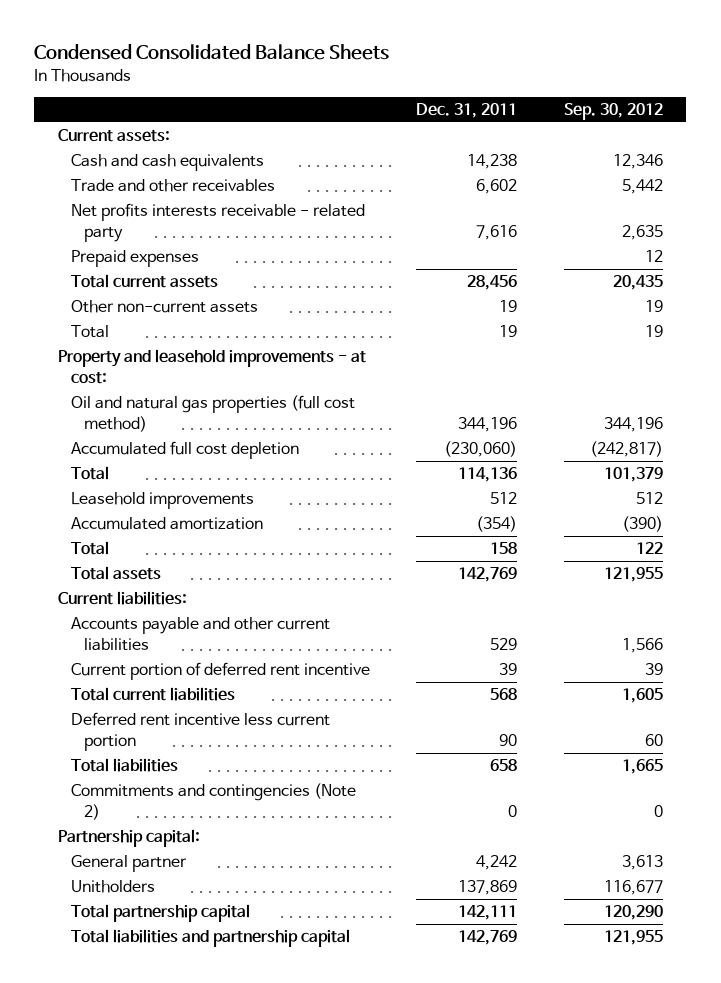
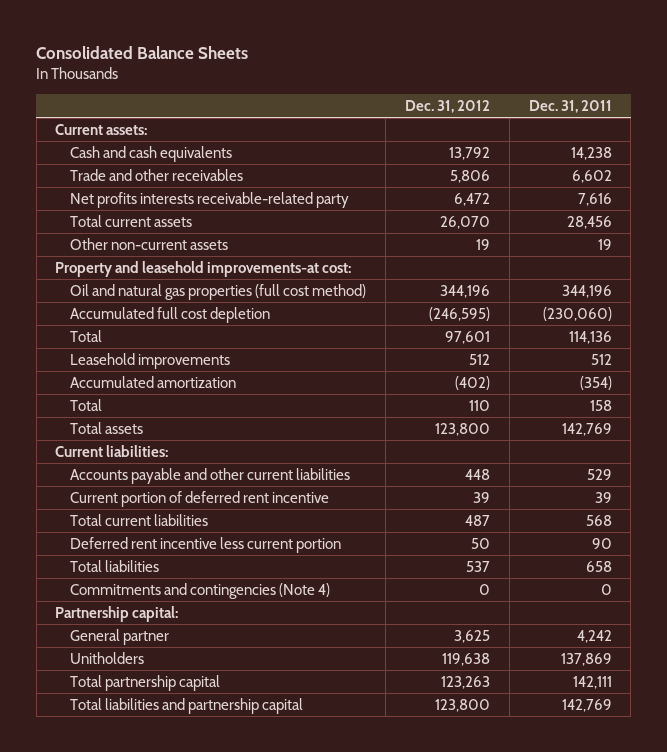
- Condensed Consolidated Balance Sheets
+ Consolidated Balance Sheets
- | Dec. 31, 2011 | Sep. 30, 2012
+ | Dec. 31, 2012 | Dec. 31, 2011
- Net profits interests receivable - related party | 7,616 | 2,635
- Prepaid expenses | | 12
+ Net profits interests receivable-related party | 6,472 | 7,616
- Total | 19 | 19
- Property and leasehold improvements - at cost:
+ Property and leasehold improvements-at cost:
- Commitments and contingencies (Note 2) | 0 | 0
+ Commitments and contingencies (Note 4) | 0 | 0

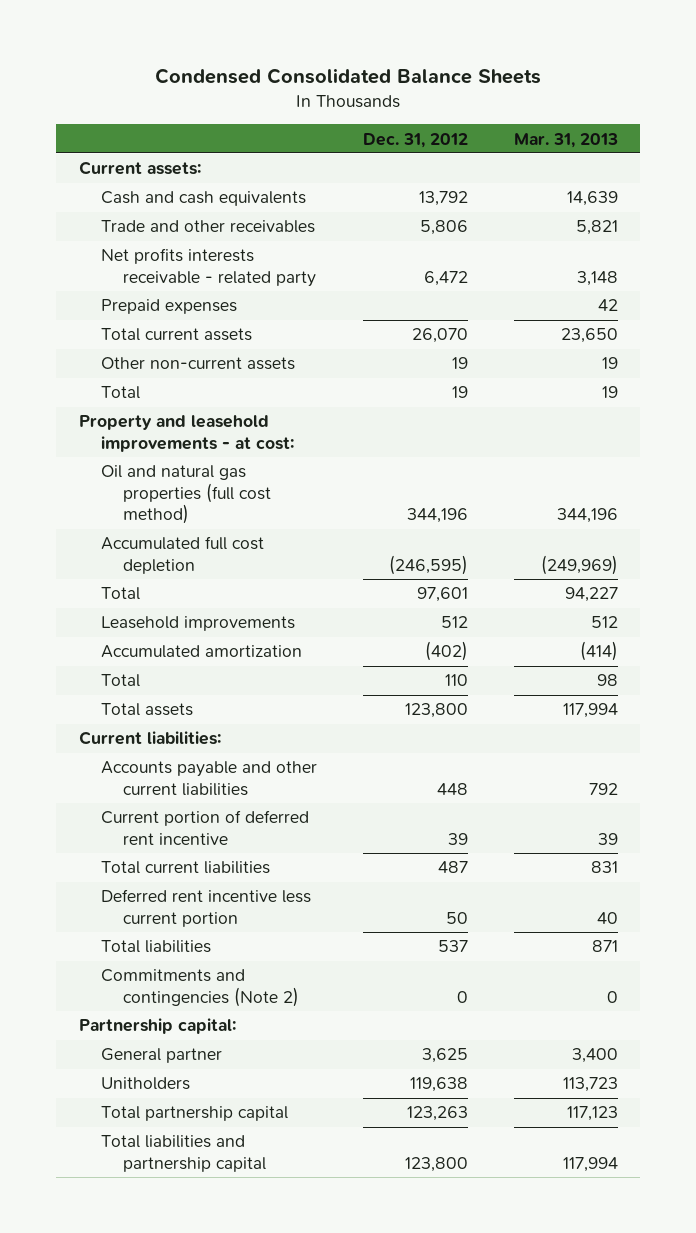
- Consolidated Balance Sheets
+ Condensed Consolidated Balance Sheets
- | Dec. 31, 2012 | Dec. 31, 2011
+ | Dec. 31, 2012 | Mar. 31, 2013
- Net profits interests receivable-related party | 6,472 | 7,616
+ Net profits interests receivable - related party | 6,472 | 3,148
+ Prepaid expenses | | 42
- Property and leasehold improvements-at cost:
+ Total | 19 | 19
+ Property and leasehold improvements - at cost:
- Commitments and contingencies (Note 4) | 0 | 0
+ Commitments and contingencies (Note 2) | 0 | 0

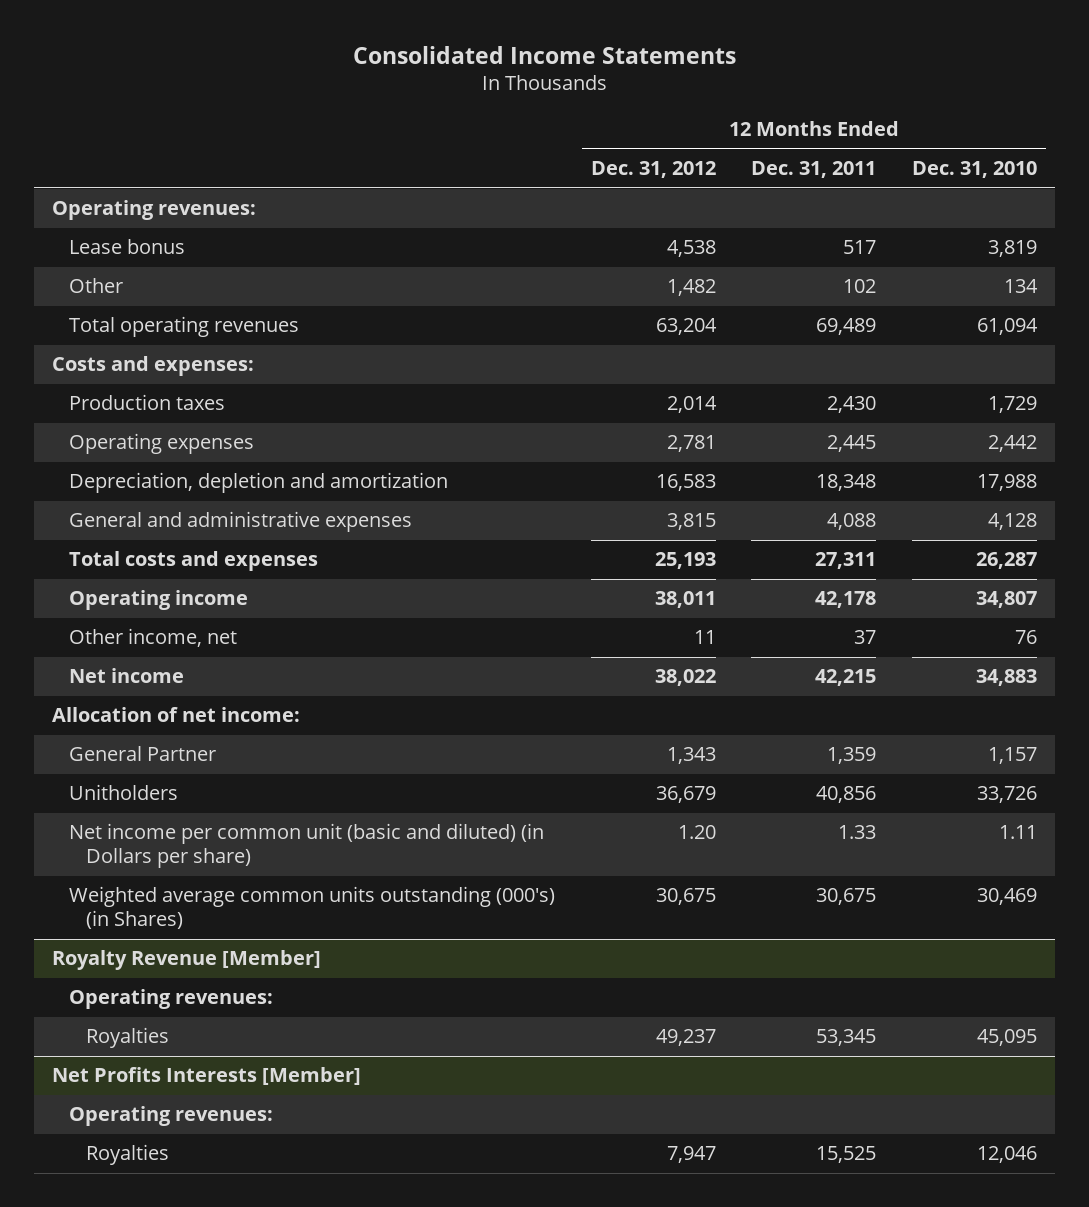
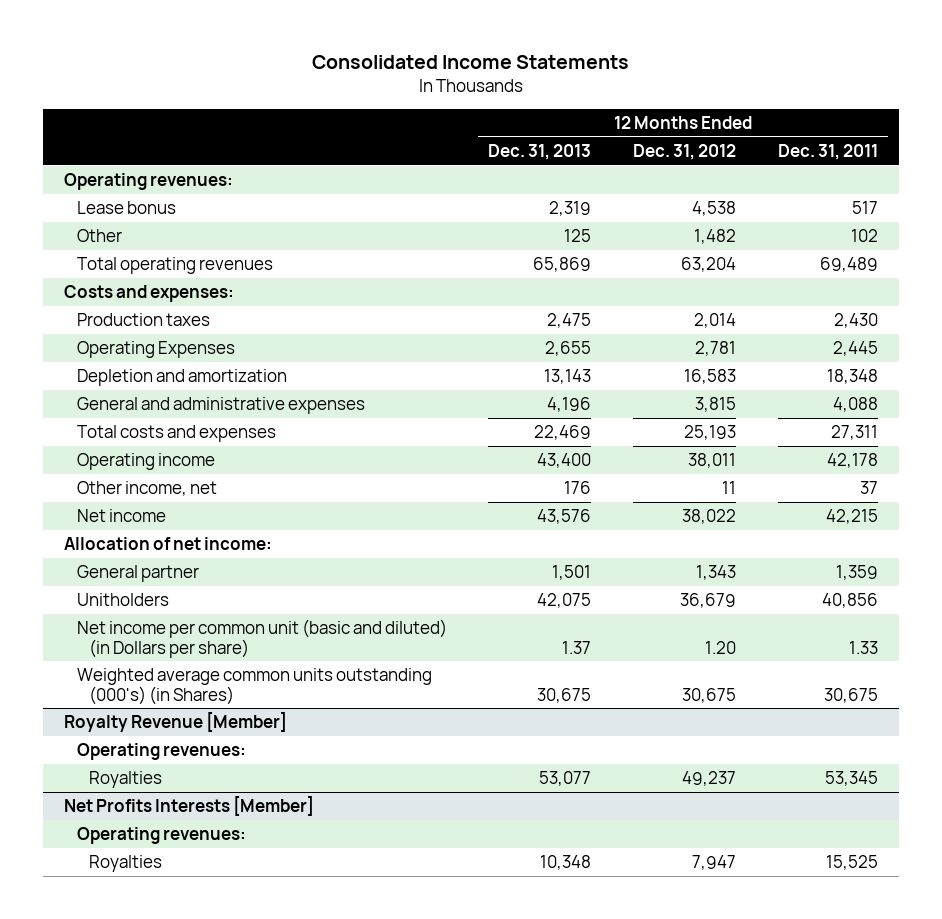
- | 12 Months Ended Dec. 31, 2012 | 12 Months Ended Dec. 31, 2011 | 12 Months Ended Dec. 31, 2010
+ | 12 Months Ended Dec. 31, 2013 | 12 Months Ended Dec. 31, 2012 | 12 Months Ended Dec. 31, 2011
- Operating expenses | 2,781 | 2,445 | 2,442
- Depreciation, depletion and amortization | 16,583 | 18,348 | 17,988
+ Operating Expenses | 2,655 | 2,781 | 2,445
+ Depletion and amortization | 13,143 | 16,583 | 18,348
- General Partner | 1,343 | 1,359 | 1,157
+ General partner | 1,501 | 1,343 | 1,359

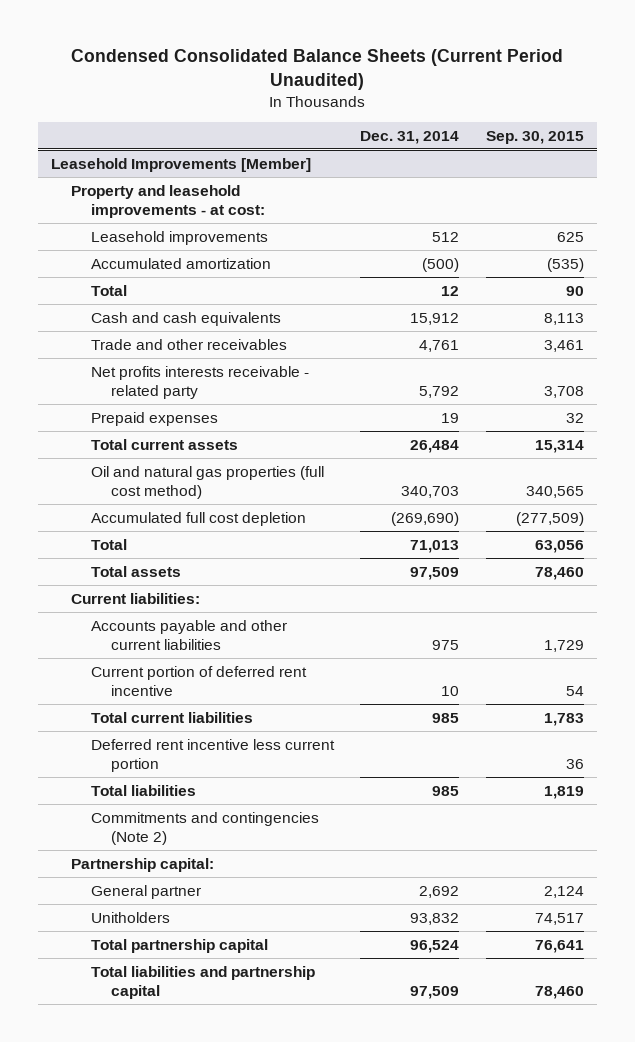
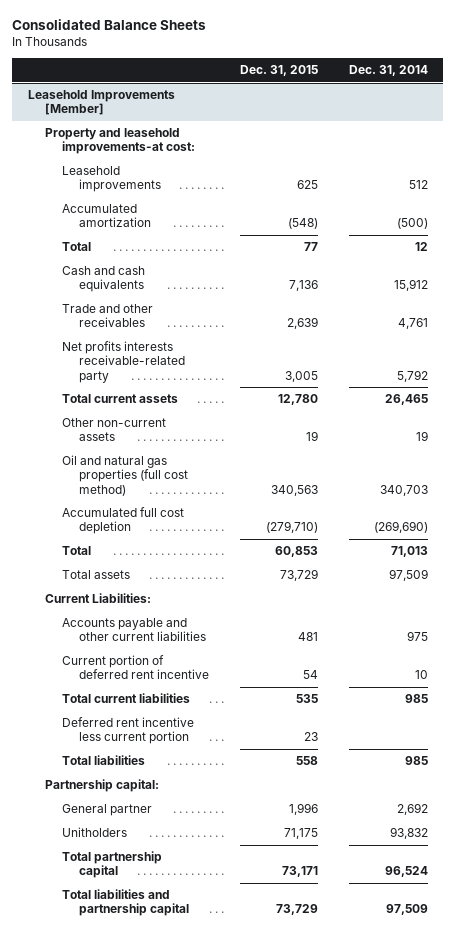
- Condensed Consolidated Balance Sheets (Current Period Unaudited)
+ Consolidated Balance Sheets
- | Dec. 31, 2014 | Sep. 30, 2015
+ | Dec. 31, 2015 | Dec. 31, 2014
@ Leasehold Improvements [Member]
- Property and leasehold improvements - at cost:
+ Property and leasehold improvements-at cost:
- Net profits interests receivable - related party | 5,792 | 3,708
- Prepaid expenses | 19 | 32
- Total current assets | 26,484 | 15,314
+ Net profits interests receivable-related party | 3,005 | 5,792
+ Total current assets | 12,780 | 26,465
+ Other non-current assets | 19 | 19
- Current liabilities:
+ Current Liabilities:
- Commitments and contingencies (Note 2)

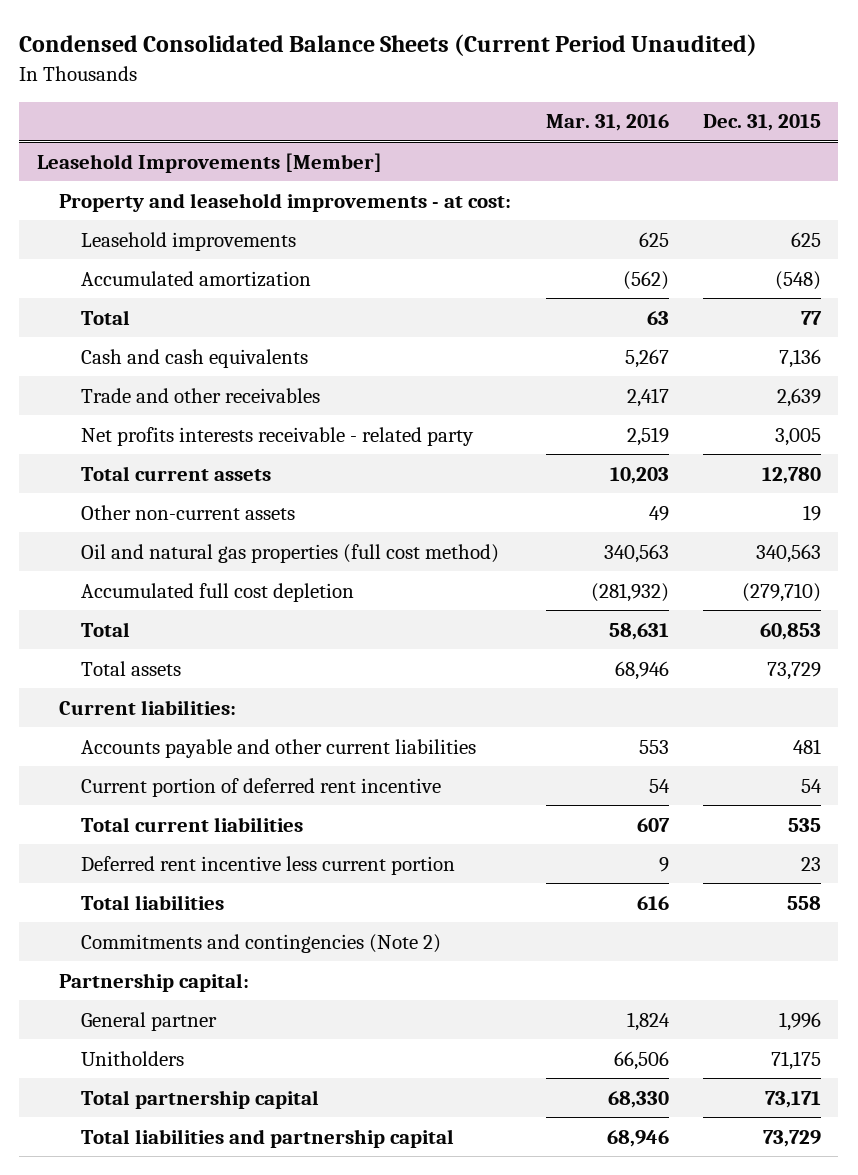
- Consolidated Balance Sheets
+ Condensed Consolidated Balance Sheets (Current Period Unaudited)
- | Dec. 31, 2015 | Dec. 31, 2014
+ | Mar. 31, 2016 | Dec. 31, 2015
@ Leasehold Improvements [Member]
- Property and leasehold improvements-at cost:
+ Property and leasehold improvements - at cost:
- Net profits interests receivable-related party | 3,005 | 5,792
+ Net profits interests receivable - related party | 2,519 | 3,005
- Current Liabilities:
+ Current liabilities:
+ Commitments and contingencies (Note 2)

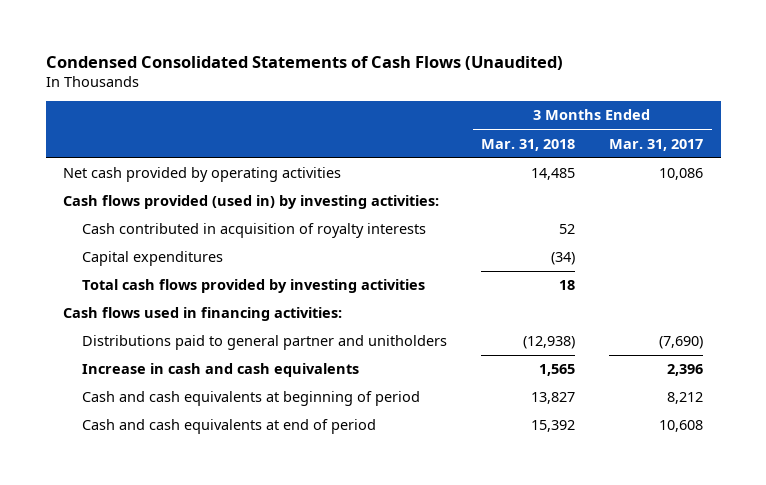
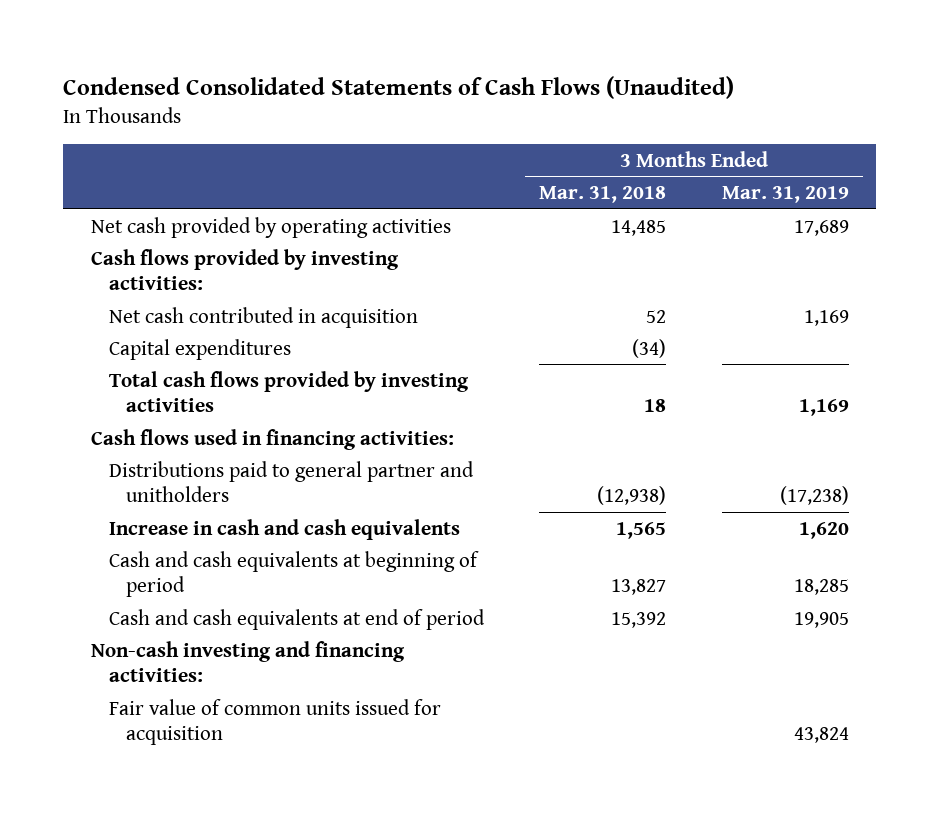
- | 3 Months Ended Mar. 31, 2018 | 3 Months Ended Mar. 31, 2017
+ | 3 Months Ended Mar. 31, 2018 | 3 Months Ended Mar. 31, 2019
- Cash flows provided (used in) by investing activities:
- Cash contributed in acquisition of royalty interests | 52 |
+ Cash flows provided by investing activities:
+ Net cash contributed in acquisition | 52 | 1,169
+ Non-cash investing and financing activities:
+ Fair value of common units issued for acquisition | | 43,824

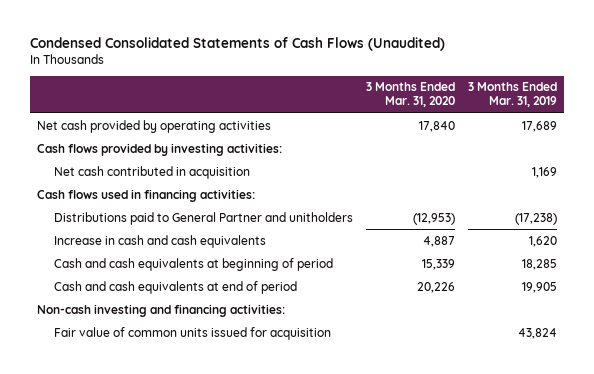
- | 3 Months Ended Mar. 31, 2018 | 3 Months Ended Mar. 31, 2019
+ | 3 Months Ended Mar. 31, 2020 | 3 Months Ended Mar. 31, 2019
- Capital expenditures | (34) |
- Total cash flows provided by investing activities | 18 | 1,169
- Distributions paid to general partner and unitholders | (12,938) | (17,238)
+ Distributions paid to General Partner and unitholders | (12,953) | (17,238)

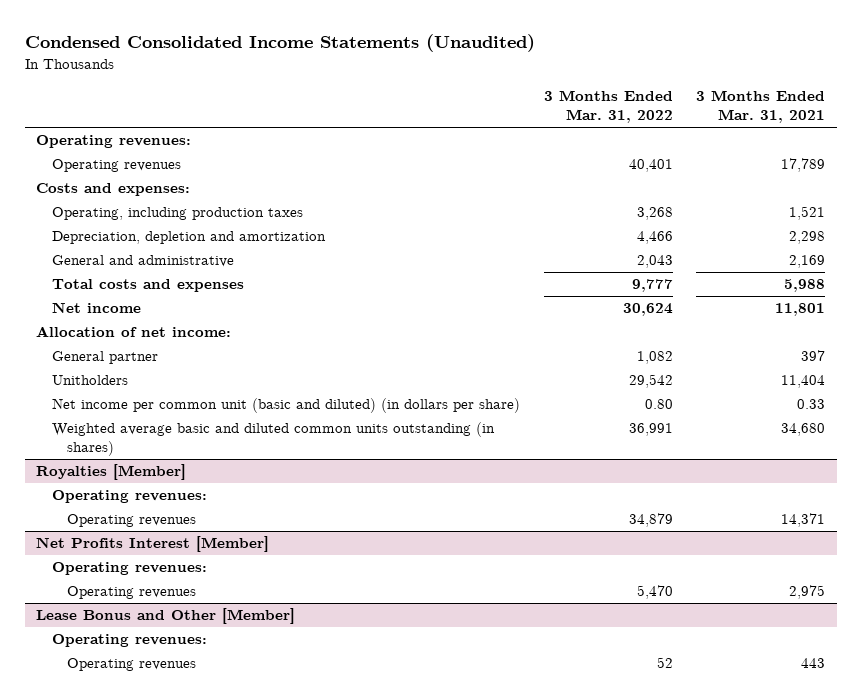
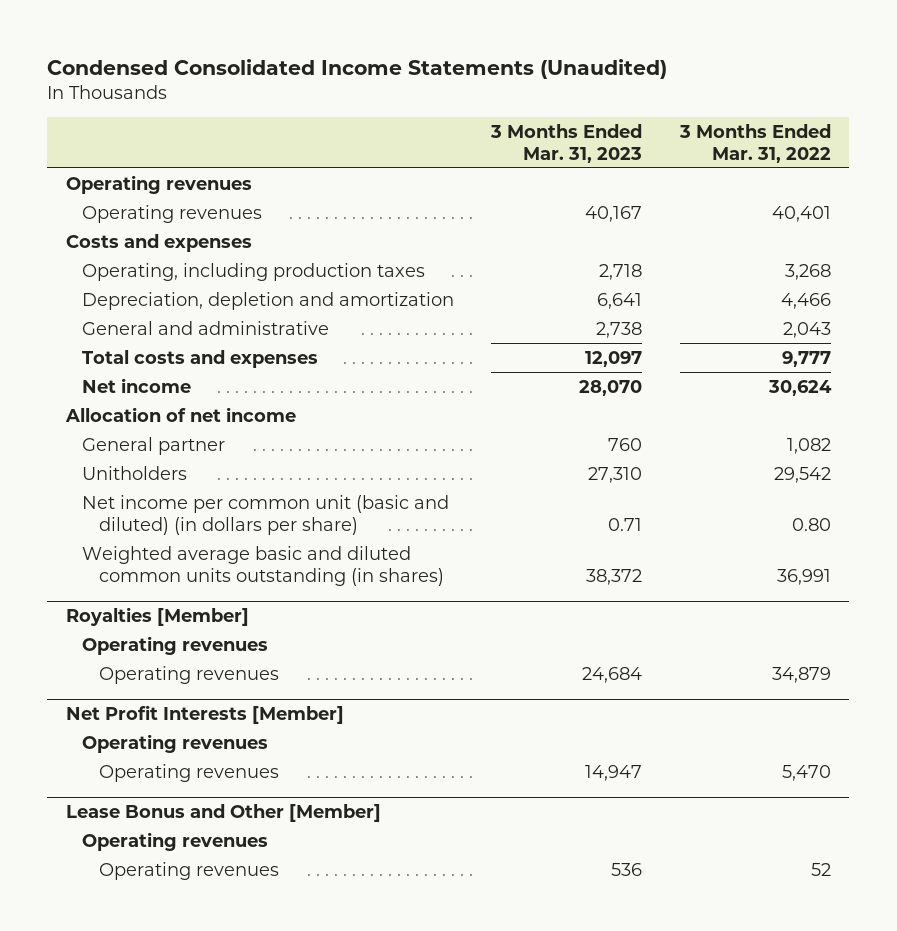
- | 3 Months Ended Mar. 31, 2022 | 3 Months Ended Mar. 31, 2021
+ | 3 Months Ended Mar. 31, 2023 | 3 Months Ended Mar. 31, 2022
- Operating revenues:
+ Operating revenues
- Costs and expenses:
+ Costs and expenses
- Allocation of net income:
+ Allocation of net income
@ Royalties [Member]
- Operating revenues:
+ Operating revenues
- Net Profits Interest [Member]
- Operating revenues:
+ Net Profit Interests [Member]
+ Operating revenues
@ Lease Bonus and Other [Member]
- Operating revenues:
+ Operating revenues

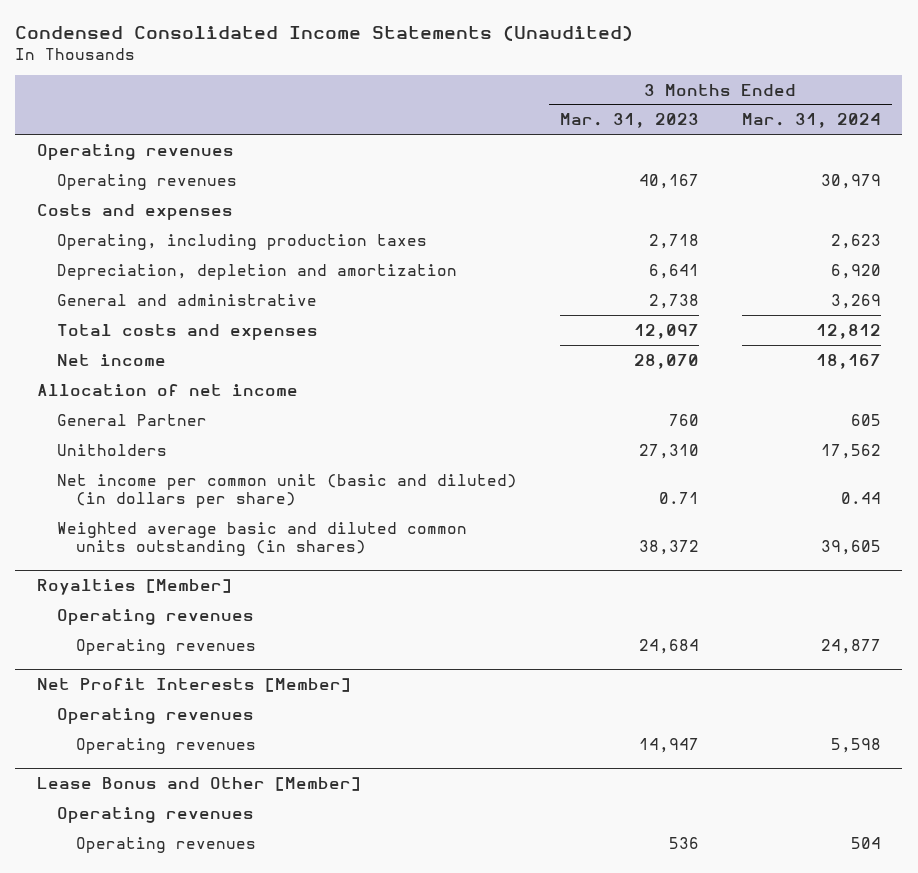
- | 3 Months Ended Mar. 31, 2023 | 3 Months Ended Mar. 31, 2022
+ | 3 Months Ended Mar. 31, 2023 | 3 Months Ended Mar. 31, 2024
- General partner | 760 | 1,082
+ General Partner | 760 | 605

